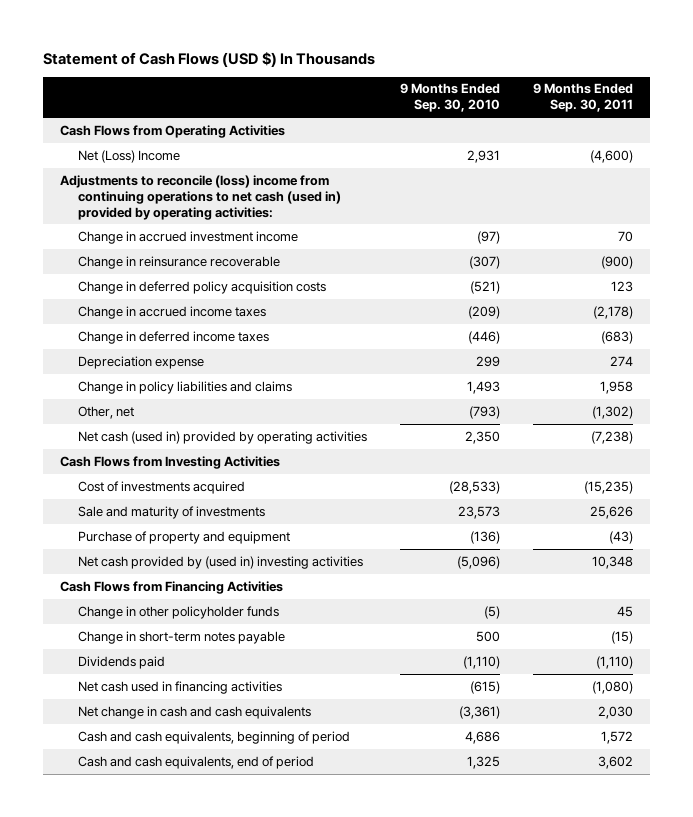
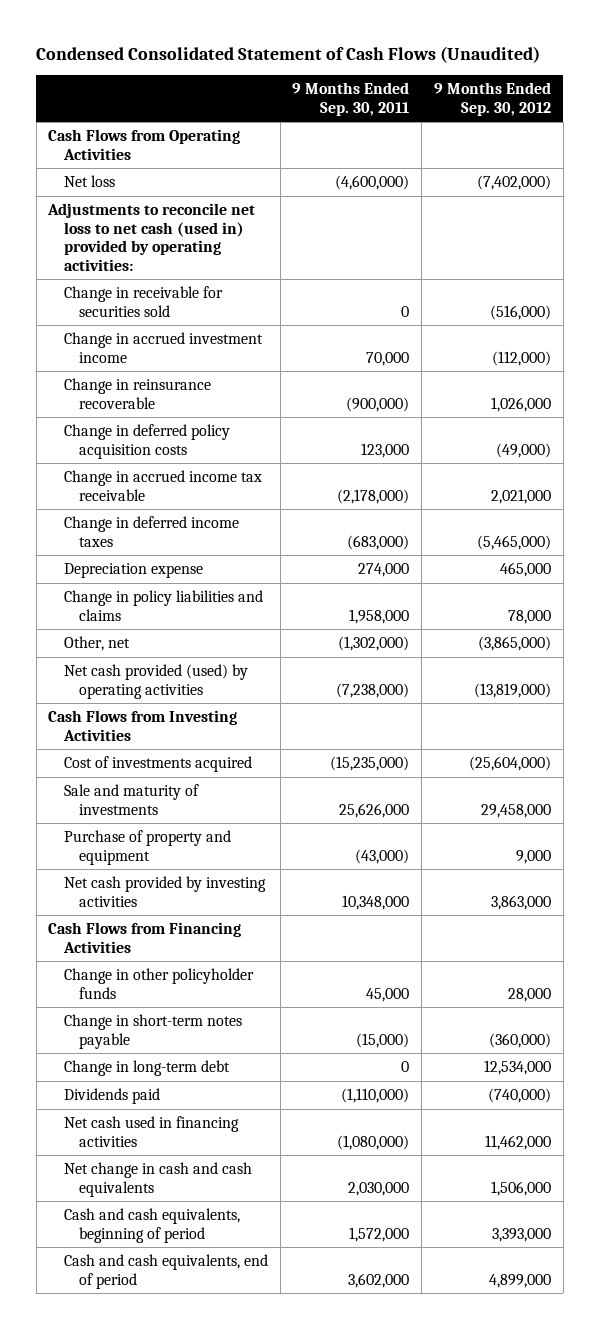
- Statement of Cash Flows (USD $) In Thousands
+ Condensed Consolidated Statement of Cash Flows (Unaudited)
- | 9 Months Ended Sep. 30, 2010 | 9 Months Ended Sep. 30, 2011
+ | 9 Months Ended Sep. 30, 2011 | 9 Months Ended Sep. 30, 2012
- Net (Loss) Income | 2,931 | (4,600)
- Adjustments to reconcile (loss) income from continuing operations to net cash (used in) provided by operating activities:
- Change in accrued investment income | (97) | 70
- Change in reinsurance recoverable | (307) | (900)
- Change in deferred policy acquisition costs | (521) | 123
- Change in accrued income taxes | (209) | (2,178)
- Change in deferred income taxes | (446) | (683)
- Depreciation expense | 299 | 274
- Change in policy liabilities and claims | 1,493 | 1,958
- Other, net | (793) | (1,302)
- Net cash (used in) provided by operating activities | 2,350 | (7,238)
+ Net loss | (4,600,000) | (7,402,000)
+ Adjustments to reconcile net loss to net cash (used in) provided by operating activities:
+ Change in receivable for securities sold | 0 | (516,000)
+ Change in accrued investment income | 70,000 | (112,000)
+ Change in reinsurance recoverable | (900,000) | 1,026,000
+ Change in deferred policy acquisition costs | 123,000 | (49,000)
+ Change in accrued income tax receivable | (2,178,000) | 2,021,000
+ Change in deferred income taxes | (683,000) | (5,465,000)
+ Depreciation expense | 274,000 | 465,000
+ Change in policy liabilities and claims | 1,958,000 | 78,000
+ Other, net | (1,302,000) | (3,865,000)
+ Net cash provided (used) by operating activities | (7,238,000) | (13,819,000)
- Cost of investments acquired | (28,533) | (15,235)
- Sale and maturity of investments | 23,573 | 25,626
- Purchase of property and equipment | (136) | (43)
- Net cash provided by (used in) investing activities | (5,096) | 10,348
+ Cost of investments acquired | (15,235,000) | (25,604,000)
+ Sale and maturity of investments | 25,626,000 | 29,458,000
+ Purchase of property and equipment | (43,000) | 9,000
+ Net cash provided by investing activities | 10,348,000 | 3,863,000
- Change in other policyholder funds | (5) | 45
- Change in short-term notes payable | 500 | (15)
- Dividends paid | (1,110) | (1,110)
- Net cash used in financing activities | (615) | (1,080)
- Net change in cash and cash equivalents | (3,361) | 2,030
- Cash and cash equivalents, beginning of period | 4,686 | 1,572
- Cash and cash equivalents, end of period | 1,325 | 3,602
+ Change in other policyholder funds | 45,000 | 28,000
+ Change in short-term notes payable | (15,000) | (360,000)
+ Change in long-term debt | 0 | 12,534,000
+ Dividends paid | (1,110,000) | (740,000)
+ Net cash used in financing activities | (1,080,000) | 11,462,000
+ Net change in cash and cash equivalents | 2,030,000 | 1,506,000
+ Cash and cash equivalents, beginning of period | 1,572,000 | 3,393,000
+ Cash and cash equivalents, end of period | 3,602,000 | 4,899,000

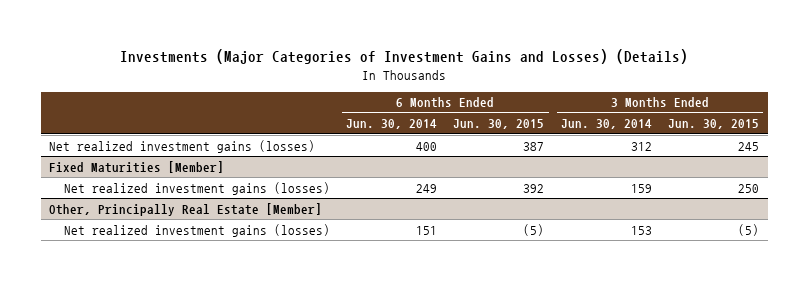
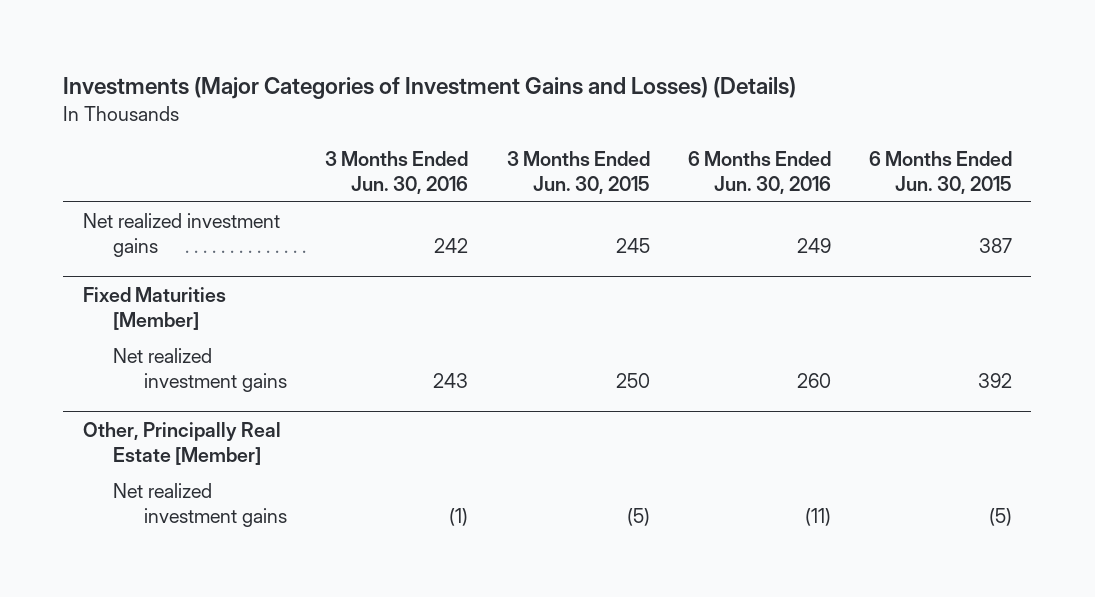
- | 6 Months Ended Jun. 30, 2014 | 6 Months Ended Jun. 30, 2015 | 3 Months Ended Jun. 30, 2014 | 3 Months Ended Jun. 30, 2015
+ | 3 Months Ended Jun. 30, 2016 | 3 Months Ended Jun. 30, 2015 | 6 Months Ended Jun. 30, 2016 | 6 Months Ended Jun. 30, 2015
- Net realized investment gains (losses) | 400 | 387 | 312 | 245
+ Net realized investment gains | 242 | 245 | 249 | 387
@ Fixed Maturities [Member]
- Net realized investment gains (losses) | 249 | 392 | 159 | 250
+ Net realized investment gains | 243 | 250 | 260 | 392
@ Other, Principally Real Estate [Member]
- Net realized investment gains (losses) | 151 | (5) | 153 | (5)
+ Net realized investment gains | (1) | (5) | (11) | (5)

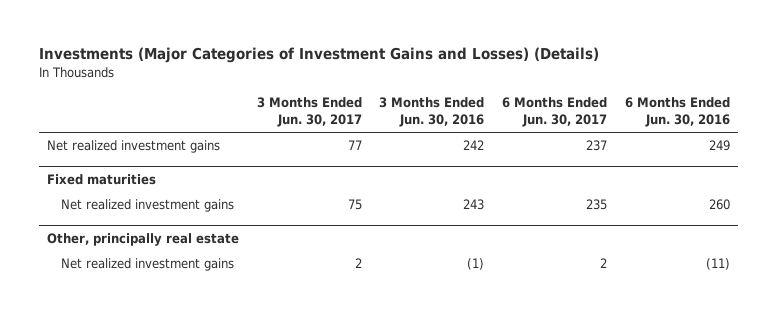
- | 3 Months Ended Jun. 30, 2016 | 3 Months Ended Jun. 30, 2015 | 6 Months Ended Jun. 30, 2016 | 6 Months Ended Jun. 30, 2015
+ | 3 Months Ended Jun. 30, 2017 | 3 Months Ended Jun. 30, 2016 | 6 Months Ended Jun. 30, 2017 | 6 Months Ended Jun. 30, 2016
- Fixed Maturities [Member]
+ Fixed maturities
- Other, Principally Real Estate [Member]
+ Other, principally real estate

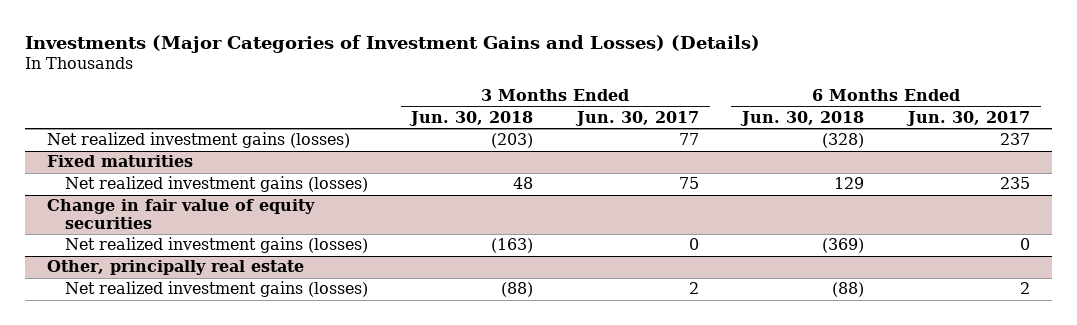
- | 3 Months Ended Jun. 30, 2017 | 3 Months Ended Jun. 30, 2016 | 6 Months Ended Jun. 30, 2017 | 6 Months Ended Jun. 30, 2016
+ | 3 Months Ended Jun. 30, 2018 | 3 Months Ended Jun. 30, 2017 | 6 Months Ended Jun. 30, 2018 | 6 Months Ended Jun. 30, 2017
- Net realized investment gains | 77 | 242 | 237 | 249
+ Net realized investment gains (losses) | (203) | 77 | (328) | 237
@ Fixed maturities
- Net realized investment gains | 75 | 243 | 235 | 260
+ Net realized investment gains (losses) | 48 | 75 | 129 | 235
+ Change in fair value of equity securities
+ Net realized investment gains (losses) | (163) | 0 | (369) | 0
@ Other, principally real estate
- Net realized investment gains | 2 | (1) | 2 | (11)
+ Net realized investment gains (losses) | (88) | 2 | (88) | 2

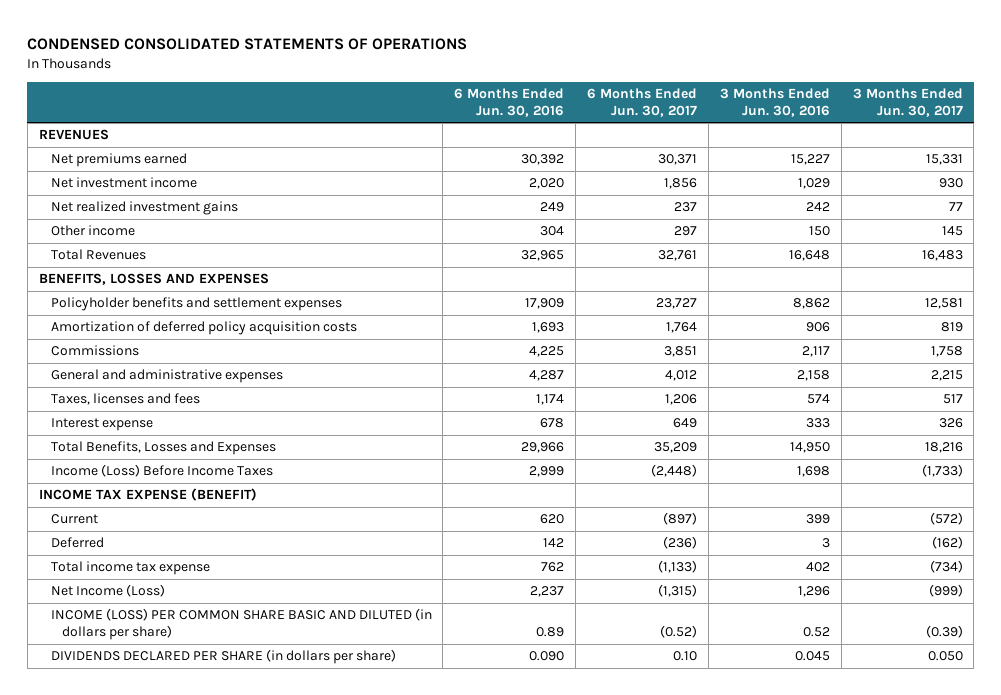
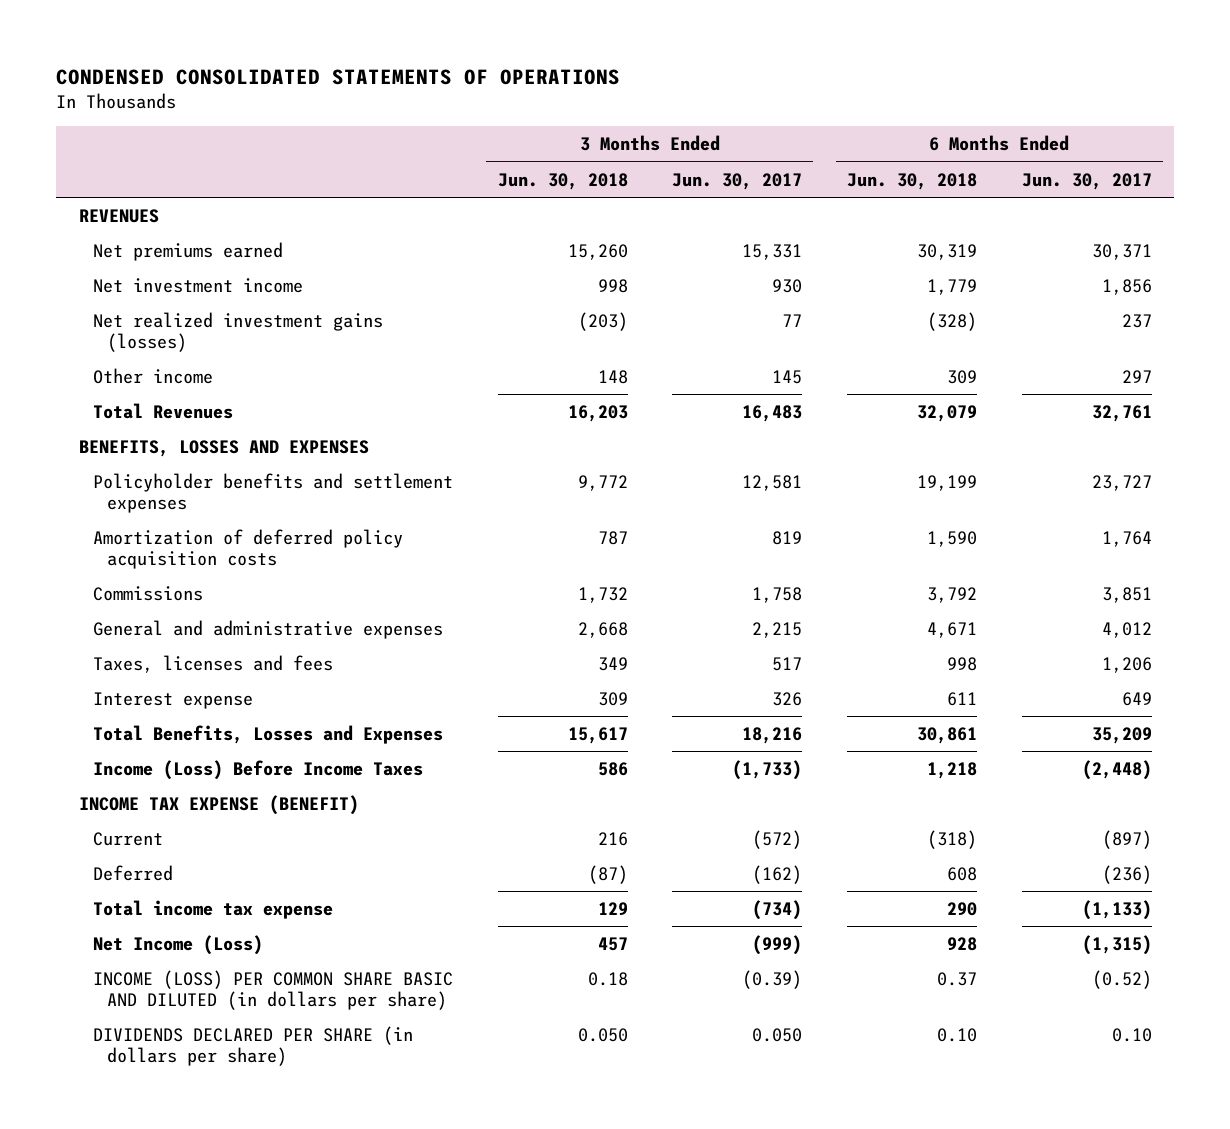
- | 6 Months Ended Jun. 30, 2016 | 6 Months Ended Jun. 30, 2017 | 3 Months Ended Jun. 30, 2016 | 3 Months Ended Jun. 30, 2017
+ | 3 Months Ended Jun. 30, 2018 | 3 Months Ended Jun. 30, 2017 | 6 Months Ended Jun. 30, 2018 | 6 Months Ended Jun. 30, 2017
- Net realized investment gains | 249 | 237 | 242 | 77
+ Net realized investment gains (losses) | (203) | 77 | (328) | 237

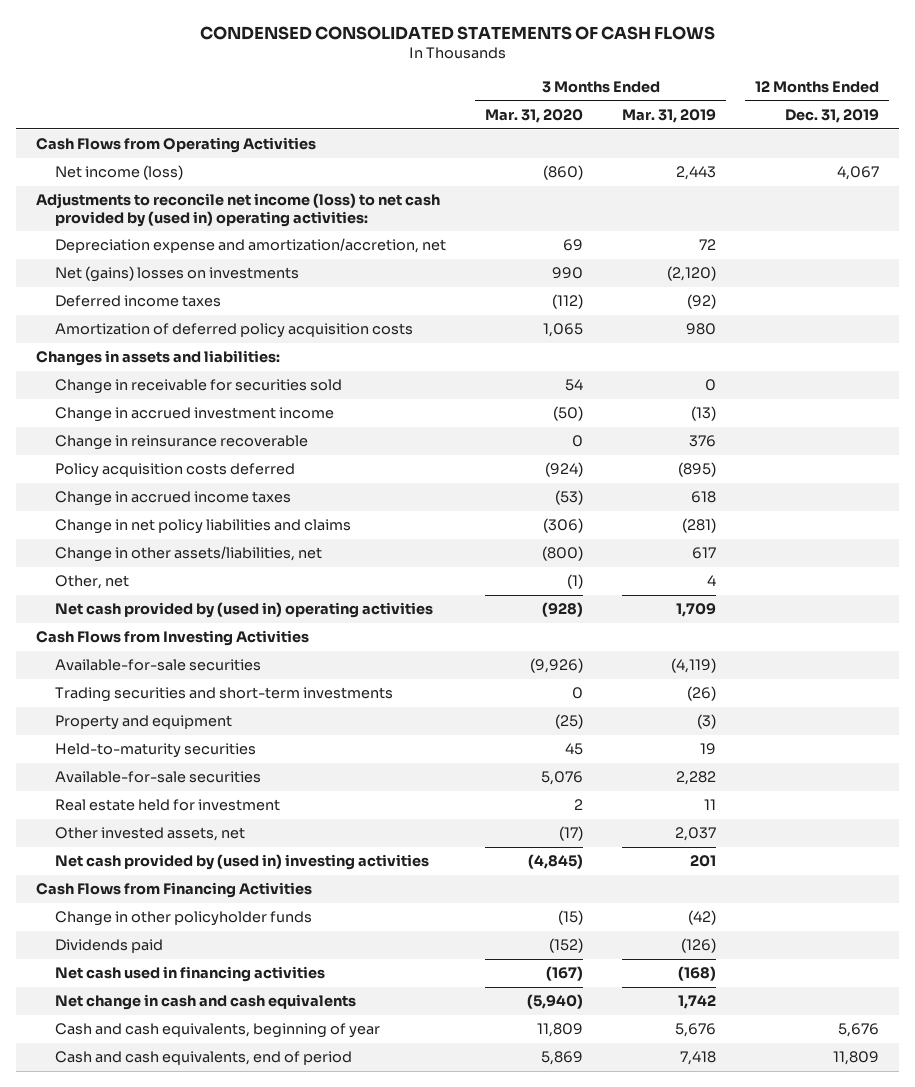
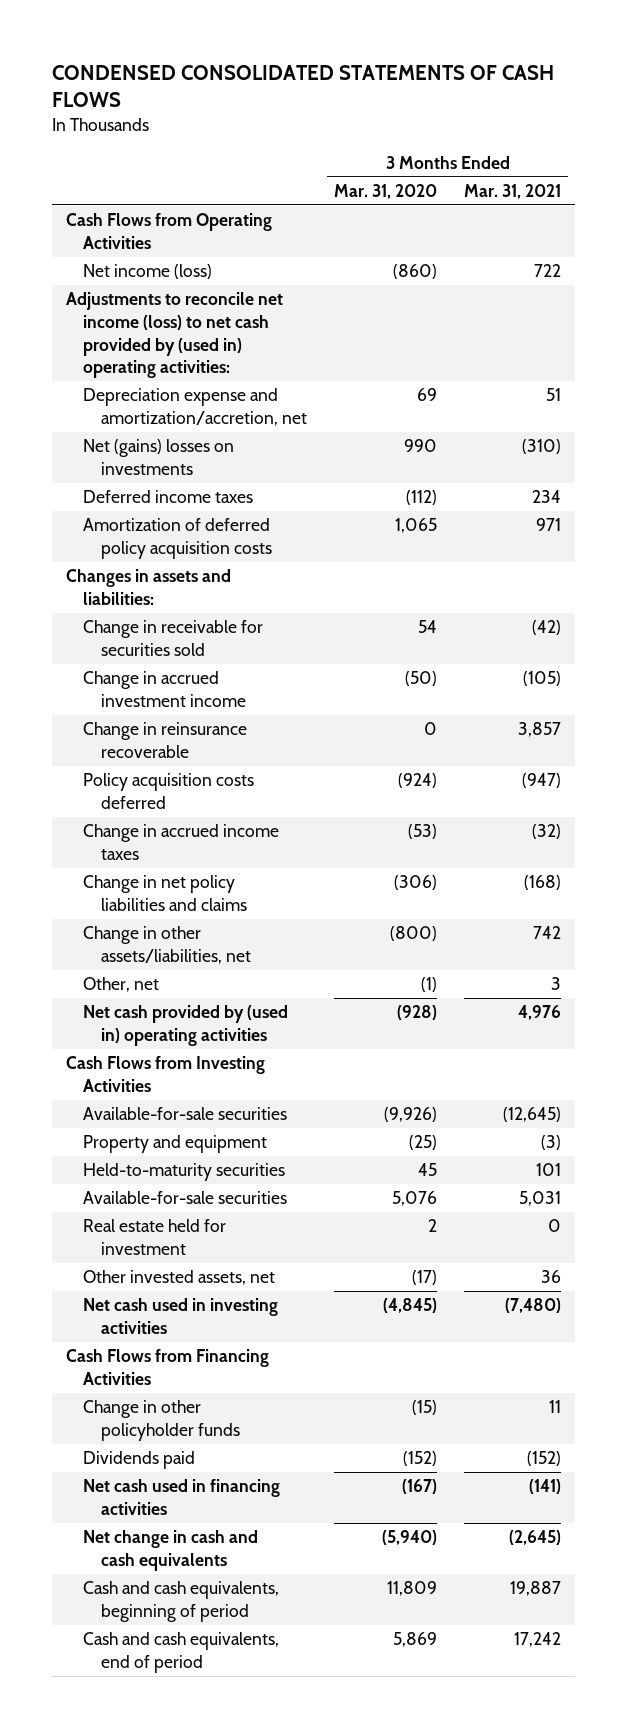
- | 3 Months Ended Mar. 31, 2020 | 3 Months Ended Mar. 31, 2019 | 12 Months Ended Dec. 31, 2019
+ | 3 Months Ended Mar. 31, 2020 | 3 Months Ended Mar. 31, 2021
- Trading securities and short-term investments | 0 | (26) |
- Net cash provided by (used in) investing activities | (4,845) | 201 |
+ Net cash used in investing activities | (4,845) | (7,480)
- Cash and cash equivalents, beginning of year | 11,809 | 5,676 | 5,676
+ Cash and cash equivalents, beginning of period | 11,809 | 19,887

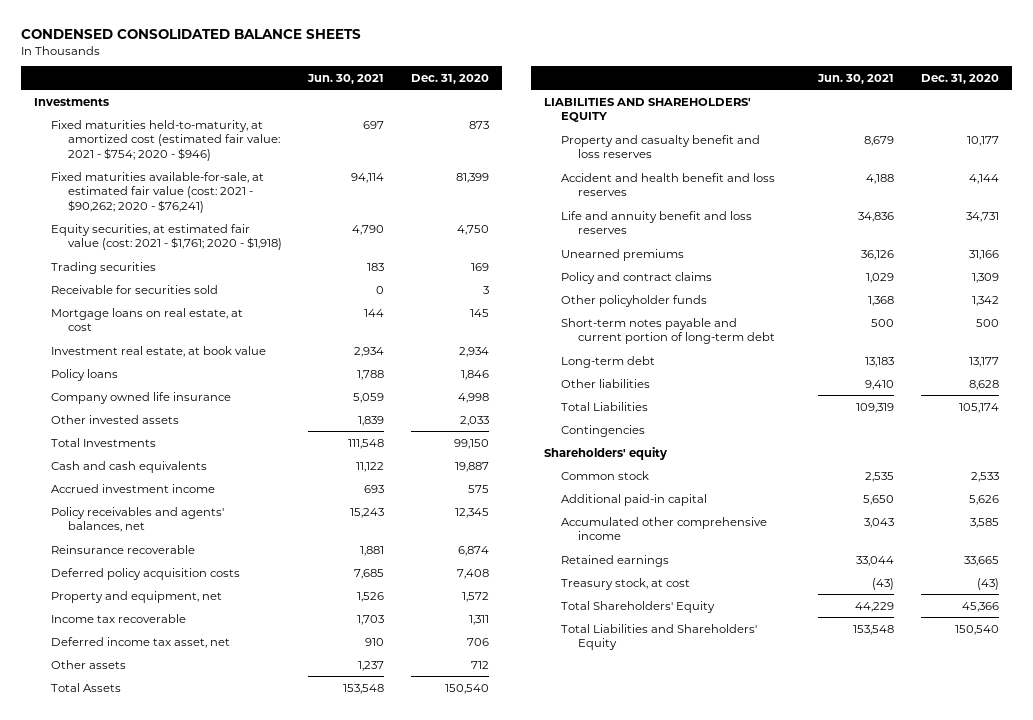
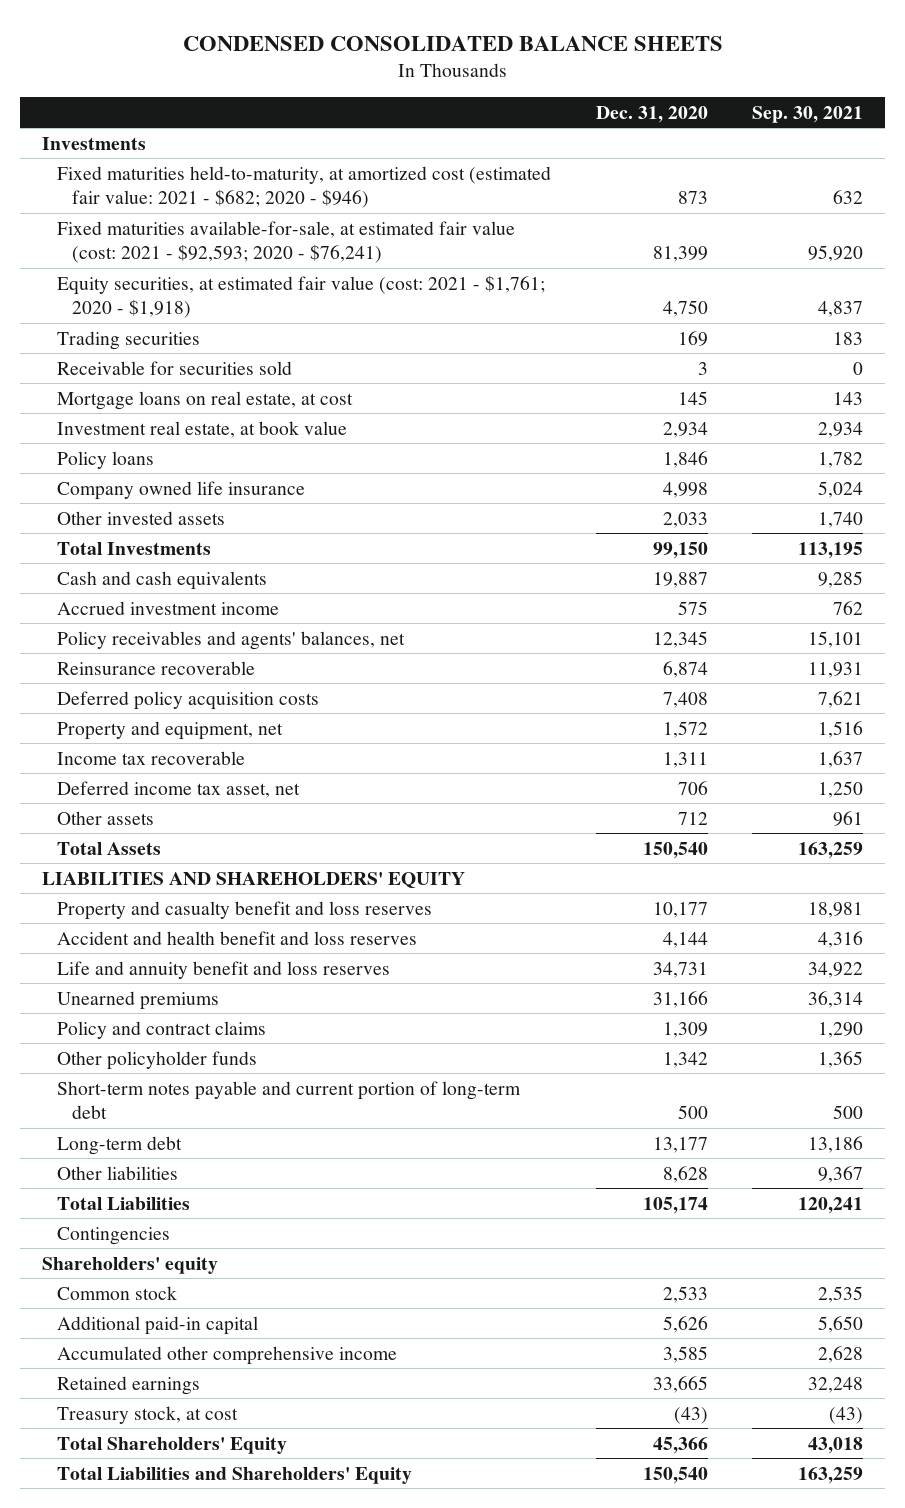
- | Jun. 30, 2021 | Dec. 31, 2020
+ | Dec. 31, 2020 | Sep. 30, 2021
- Fixed maturities held-to-maturity, at amortized cost (estimated fair value: 2021 - $754; 2020 - $946) | 697 | 873
- Fixed maturities available-for-sale, at estimated fair value (cost: 2021 - $90,262; 2020 - $76,241) | 94,114 | 81,399
+ Fixed maturities held-to-maturity, at amortized cost (estimated fair value: 2021 - $682; 2020 - $946) | 873 | 632
+ Fixed maturities available-for-sale, at estimated fair value (cost: 2021 - $92,593; 2020 - $76,241) | 81,399 | 95,920

